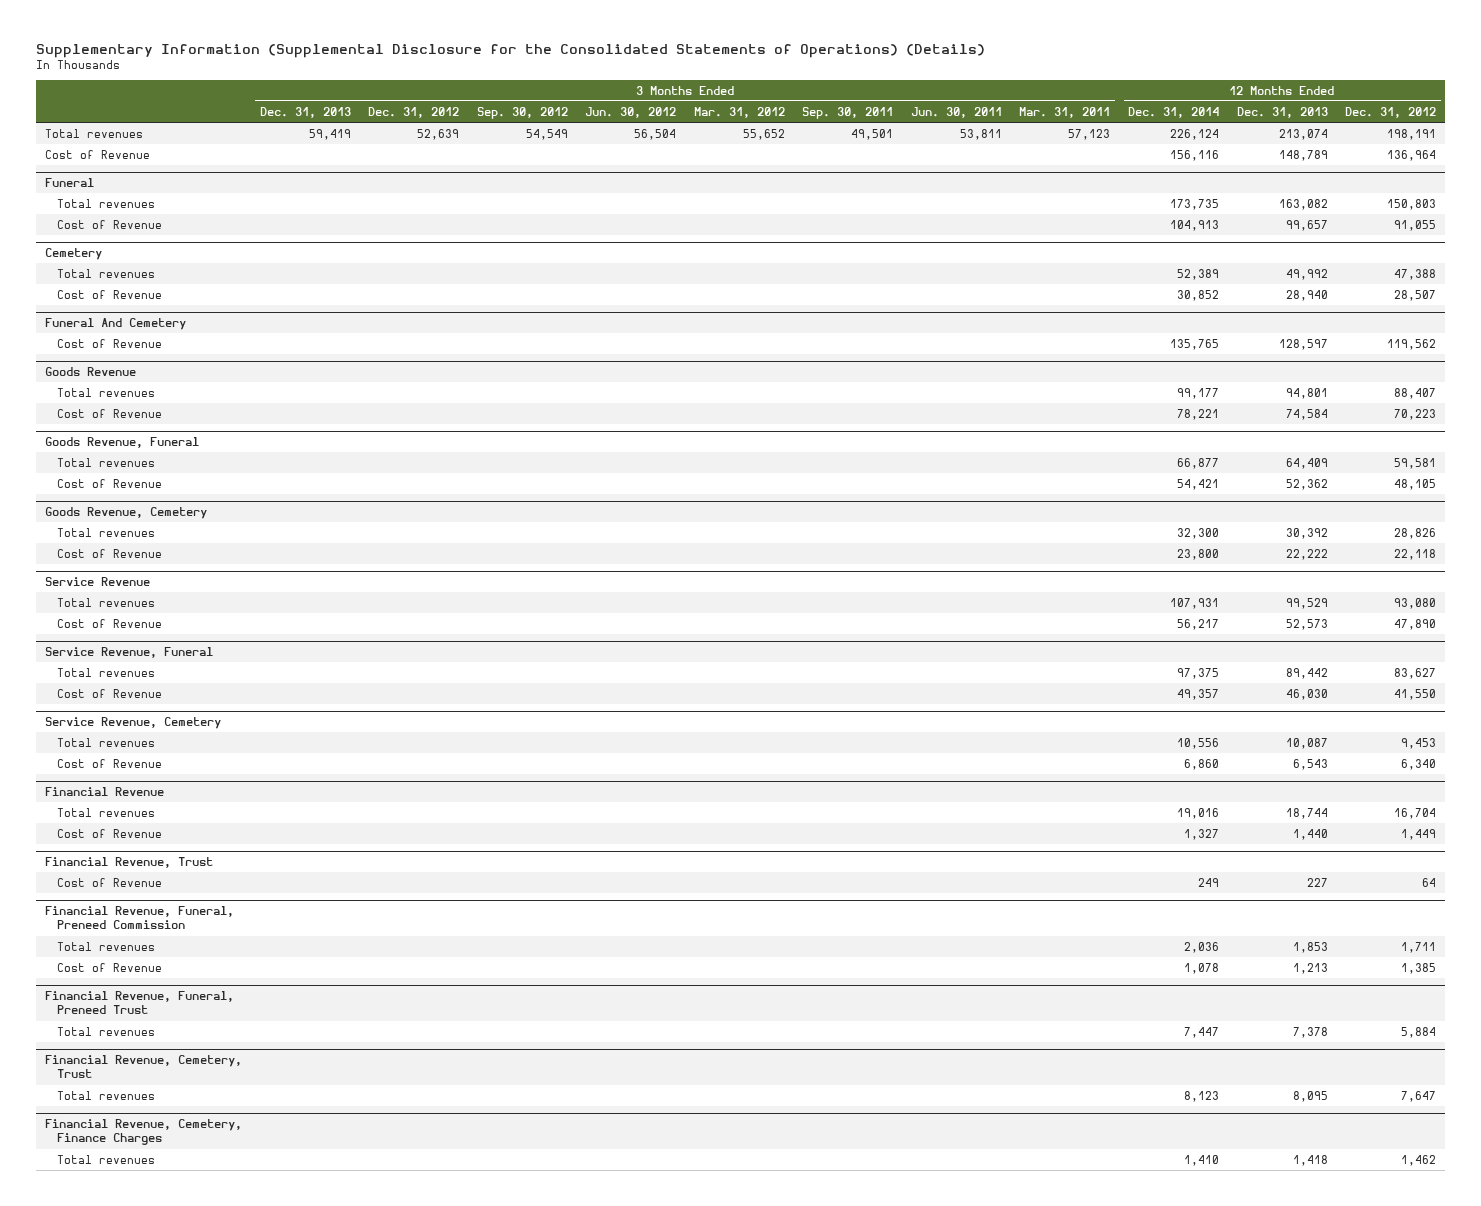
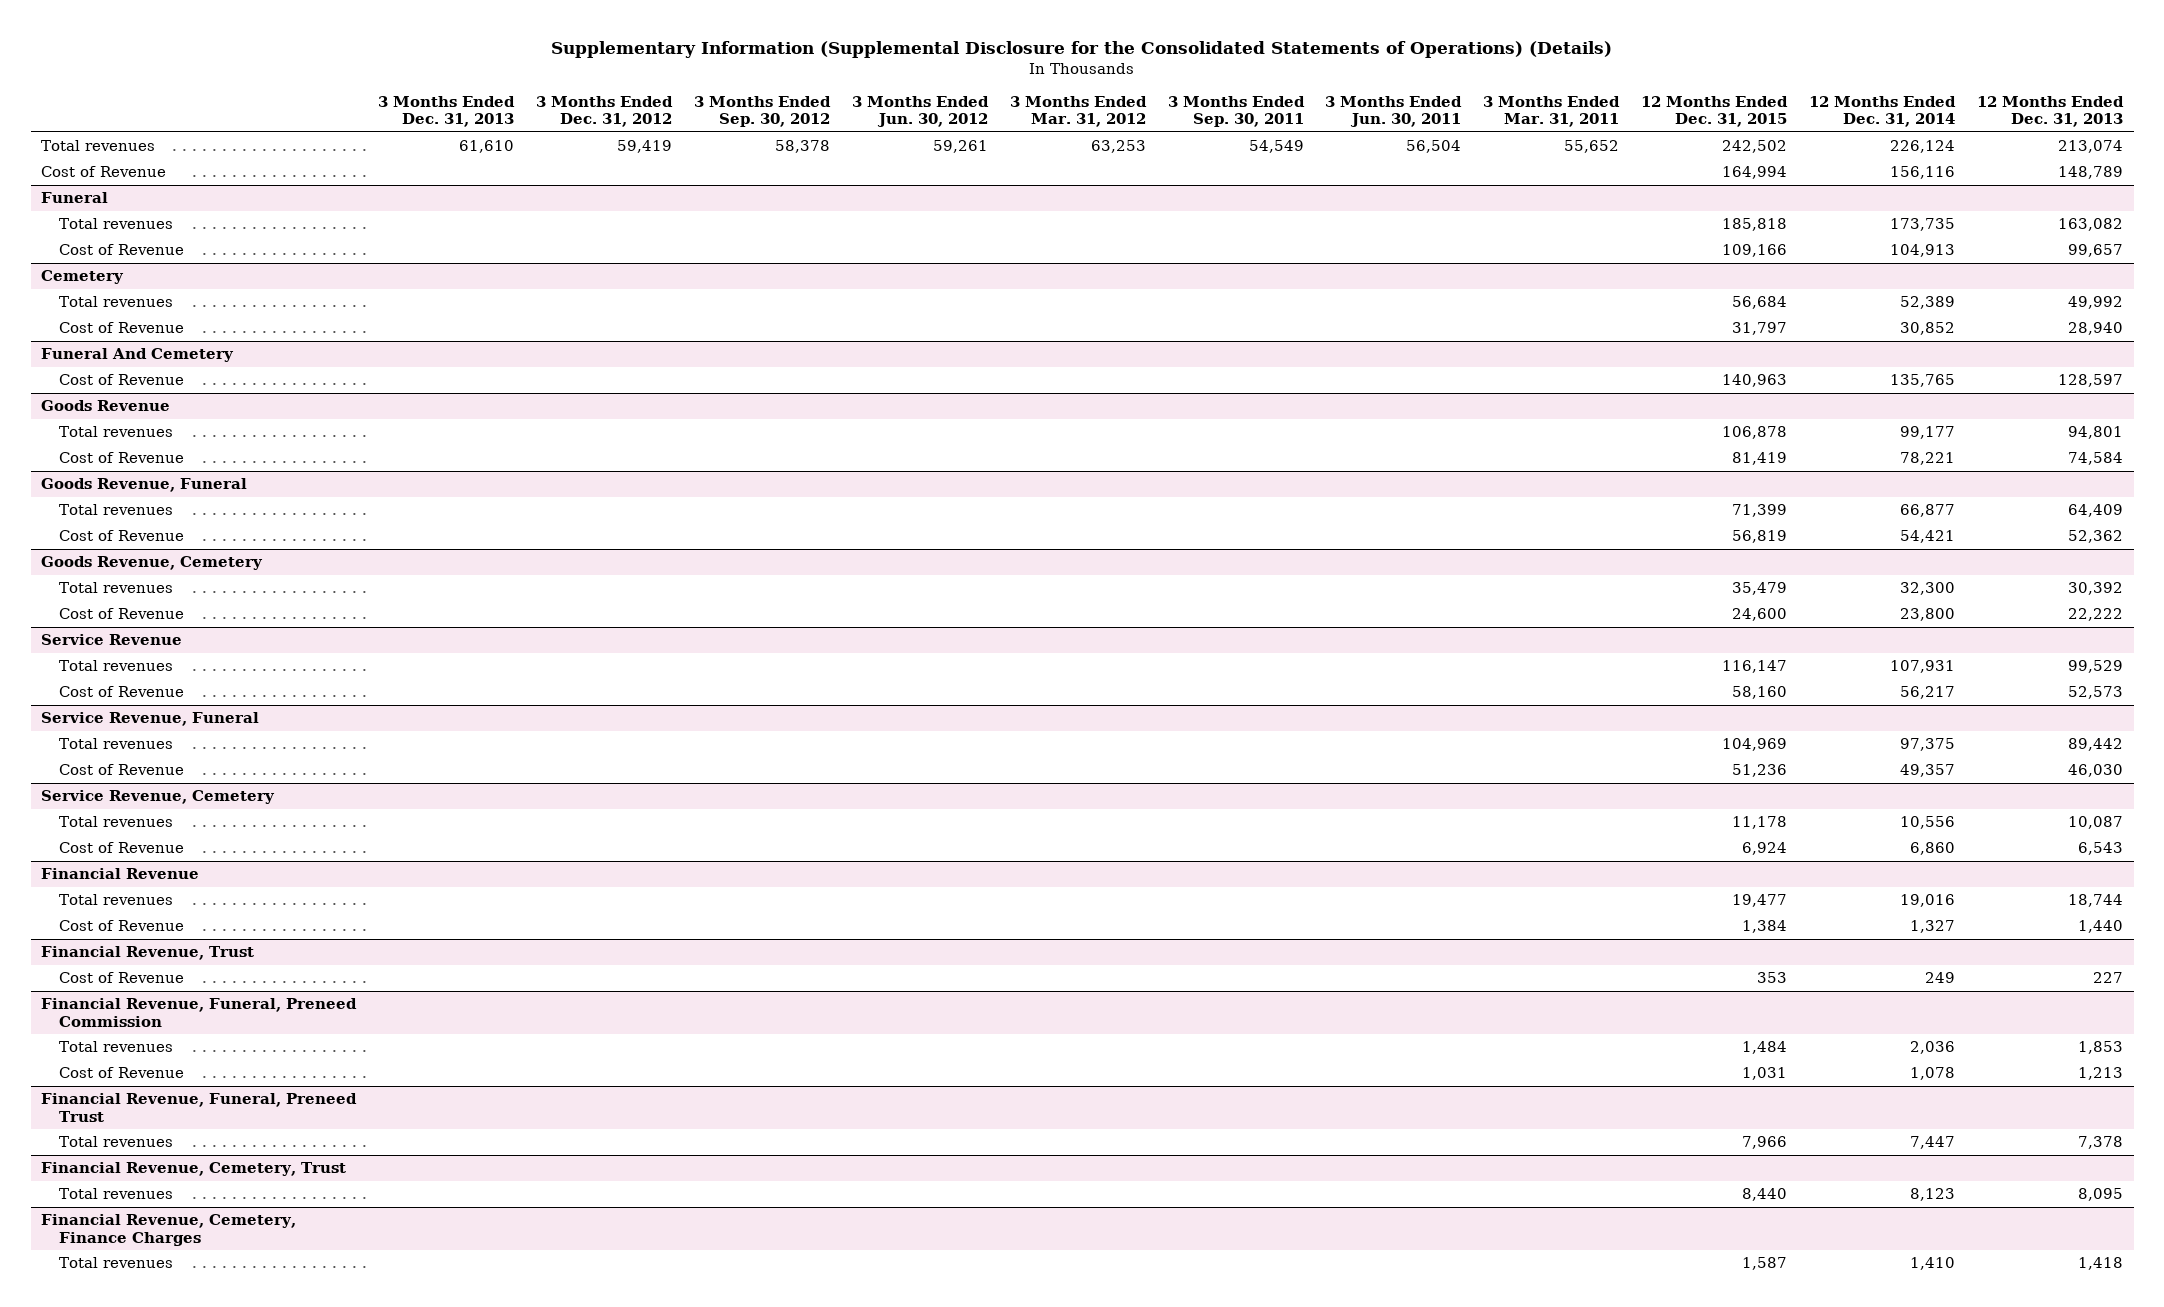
- | 3 Months Ended Dec. 31, 2013 | 3 Months Ended Dec. 31, 2012 | 3 Months Ended Sep. 30, 2012 | 3 Months Ended Jun. 30, 2012 | 3 Months Ended Mar. 31, 2012 | 3 Months Ended Sep. 30, 2011 | 3 Months Ended Jun. 30, 2011 | 3 Months Ended Mar. 31, 2011 | 12 Months Ended Dec. 31, 2014 | 12 Months Ended Dec. 31, 2013 | 12 Months Ended Dec. 31, 2012
+ | 3 Months Ended Dec. 31, 2013 | 3 Months Ended Dec. 31, 2012 | 3 Months Ended Sep. 30, 2012 | 3 Months Ended Jun. 30, 2012 | 3 Months Ended Mar. 31, 2012 | 3 Months Ended Sep. 30, 2011 | 3 Months Ended Jun. 30, 2011 | 3 Months Ended Mar. 31, 2011 | 12 Months Ended Dec. 31, 2015 | 12 Months Ended Dec. 31, 2014 | 12 Months Ended Dec. 31, 2013
- Total revenues | 59,419 | 52,639 | 54,549 | 56,504 | 55,652 | 49,501 | 53,811 | 57,123 | 226,124 | 213,074 | 198,191
+ Total revenues | 61,610 | 59,419 | 58,378 | 59,261 | 63,253 | 54,549 | 56,504 | 55,652 | 242,502 | 226,124 | 213,074

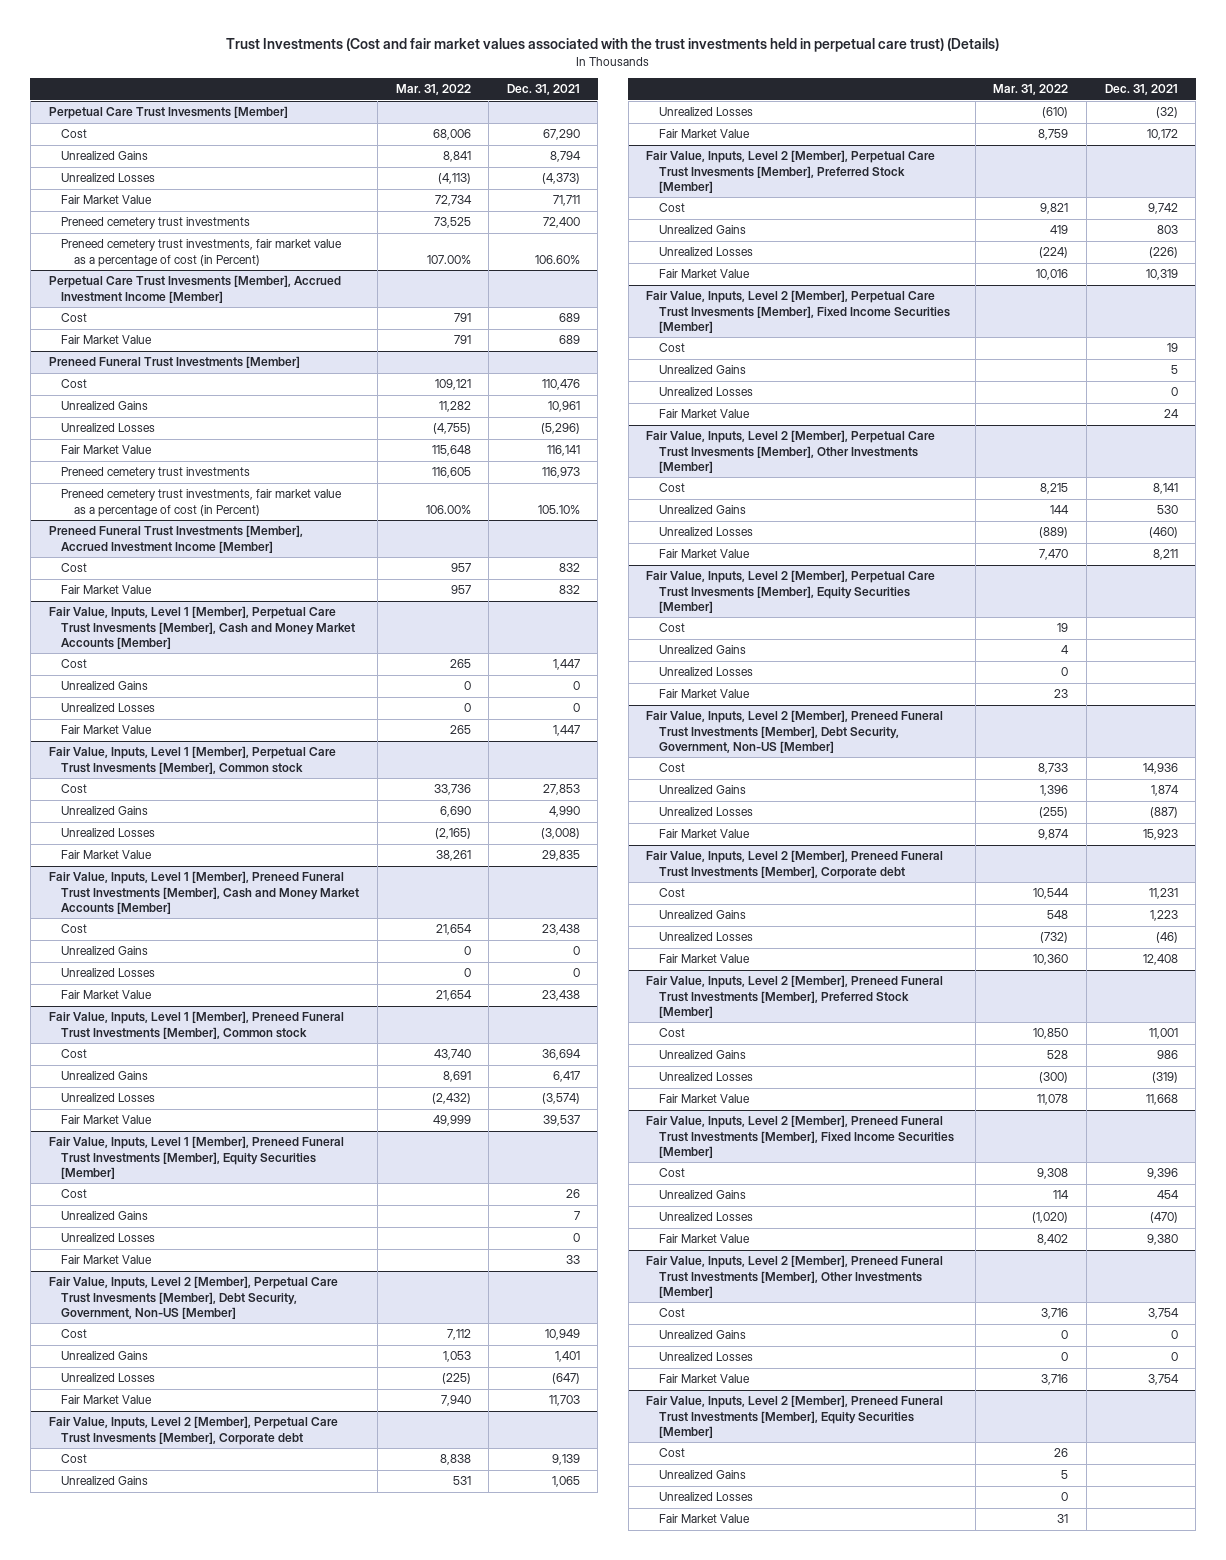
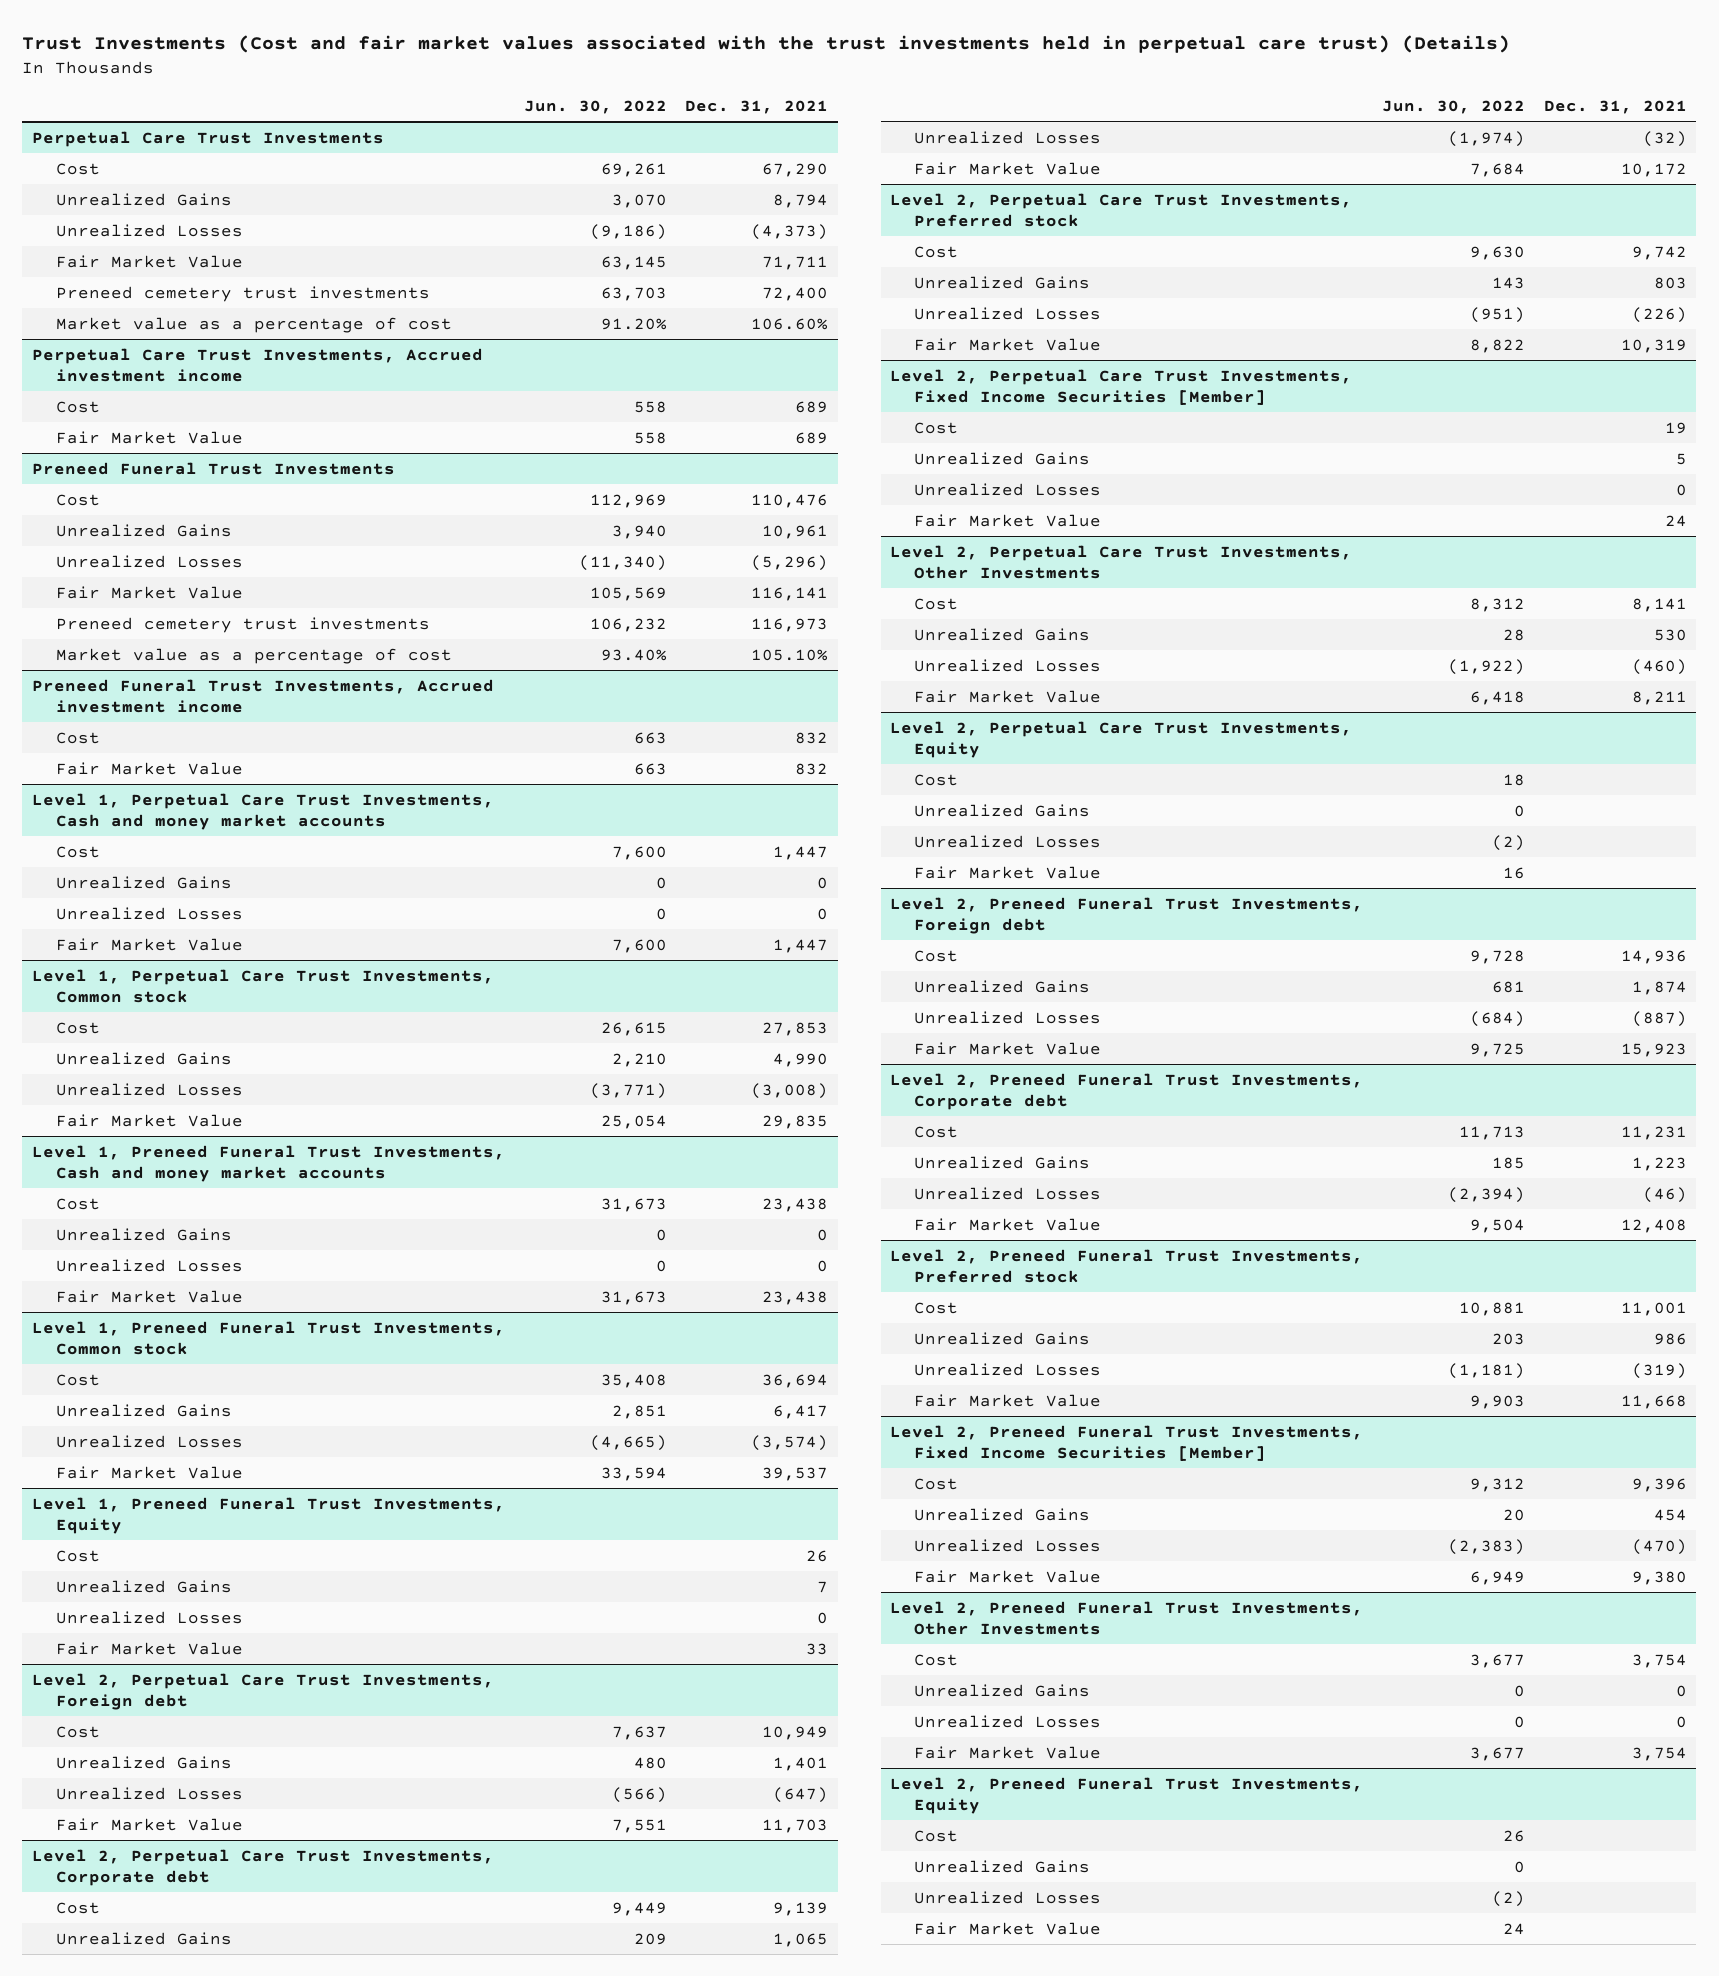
- | Mar. 31, 2022 | Dec. 31, 2021
+ | Jun. 30, 2022 | Dec. 31, 2021
- Perpetual Care Trust Invesments [Member]
+ Perpetual Care Trust Investments
- Preneed cemetery trust investments, fair market value as a percentage of cost (in Percent) | 107.00% | 106.60%
- Perpetual Care Trust Invesments [Member], Accrued Investment Income [Member]
+ Market value as a percentage of cost | 91.20% | 106.60%
+ Perpetual Care Trust Investments, Accrued investment income
- Preneed Funeral Trust Investments [Member]
+ Preneed Funeral Trust Investments
- Preneed cemetery trust investments, fair market value as a percentage of cost (in Percent) | 106.00% | 105.10%
- Preneed Funeral Trust Investments [Member], Accrued Investment Income [Member]
+ Market value as a percentage of cost | 93.40% | 105.10%
+ Preneed Funeral Trust Investments, Accrued investment income
- Fair Value, Inputs, Level 1 [Member], Perpetual Care Trust Invesments [Member], Cash and Money Market Accounts [Member]
+ Level 1, Perpetual Care Trust Investments, Cash and money market accounts
- Fair Value, Inputs, Level 1 [Member], Perpetual Care Trust Invesments [Member], Common stock
+ Level 1, Perpetual Care Trust Investments, Common stock
- Fair Value, Inputs, Level 1 [Member], Preneed Funeral Trust Investments [Member], Cash and Money Market Accounts [Member]
+ Level 1, Preneed Funeral Trust Investments, Cash and money market accounts
- Fair Value, Inputs, Level 1 [Member], Preneed Funeral Trust Investments [Member], Common stock
+ Level 1, Preneed Funeral Trust Investments, Common stock
- Fair Value, Inputs, Level 1 [Member], Preneed Funeral Trust Investments [Member], Equity Securities [Member]
+ Level 1, Preneed Funeral Trust Investments, Equity
- Fair Value, Inputs, Level 2 [Member], Perpetual Care Trust Invesments [Member], Debt Security, Government, Non-US [Member]
+ Level 2, Perpetual Care Trust Investments, Foreign debt
- Fair Value, Inputs, Level 2 [Member], Perpetual Care Trust Invesments [Member], Corporate debt
+ Level 2, Perpetual Care Trust Investments, Corporate debt
- Fair Value, Inputs, Level 2 [Member], Perpetual Care Trust Invesments [Member], Preferred Stock [Member]
+ Level 2, Perpetual Care Trust Investments, Preferred stock
- Fair Value, Inputs, Level 2 [Member], Perpetual Care Trust Invesments [Member], Fixed Income Securities [Member]
+ Level 2, Perpetual Care Trust Investments, Fixed Income Securities [Member]
- Fair Value, Inputs, Level 2 [Member], Perpetual Care Trust Invesments [Member], Other Investments [Member]
+ Level 2, Perpetual Care Trust Investments, Other Investments
- Fair Value, Inputs, Level 2 [Member], Perpetual Care Trust Invesments [Member], Equity Securities [Member]
+ Level 2, Perpetual Care Trust Investments, Equity
- Fair Value, Inputs, Level 2 [Member], Preneed Funeral Trust Investments [Member], Debt Security, Government, Non-US [Member]
+ Level 2, Preneed Funeral Trust Investments, Foreign debt
- Fair Value, Inputs, Level 2 [Member], Preneed Funeral Trust Investments [Member], Corporate debt
+ Level 2, Preneed Funeral Trust Investments, Corporate debt
- Fair Value, Inputs, Level 2 [Member], Preneed Funeral Trust Investments [Member], Preferred Stock [Member]
+ Level 2, Preneed Funeral Trust Investments, Preferred stock
- Fair Value, Inputs, Level 2 [Member], Preneed Funeral Trust Investments [Member], Fixed Income Securities [Member]
+ Level 2, Preneed Funeral Trust Investments, Fixed Income Securities [Member]
- Fair Value, Inputs, Level 2 [Member], Preneed Funeral Trust Investments [Member], Other Investments [Member]
+ Level 2, Preneed Funeral Trust Investments, Other Investments
- Fair Value, Inputs, Level 2 [Member], Preneed Funeral Trust Investments [Member], Equity Securities [Member]
+ Level 2, Preneed Funeral Trust Investments, Equity

